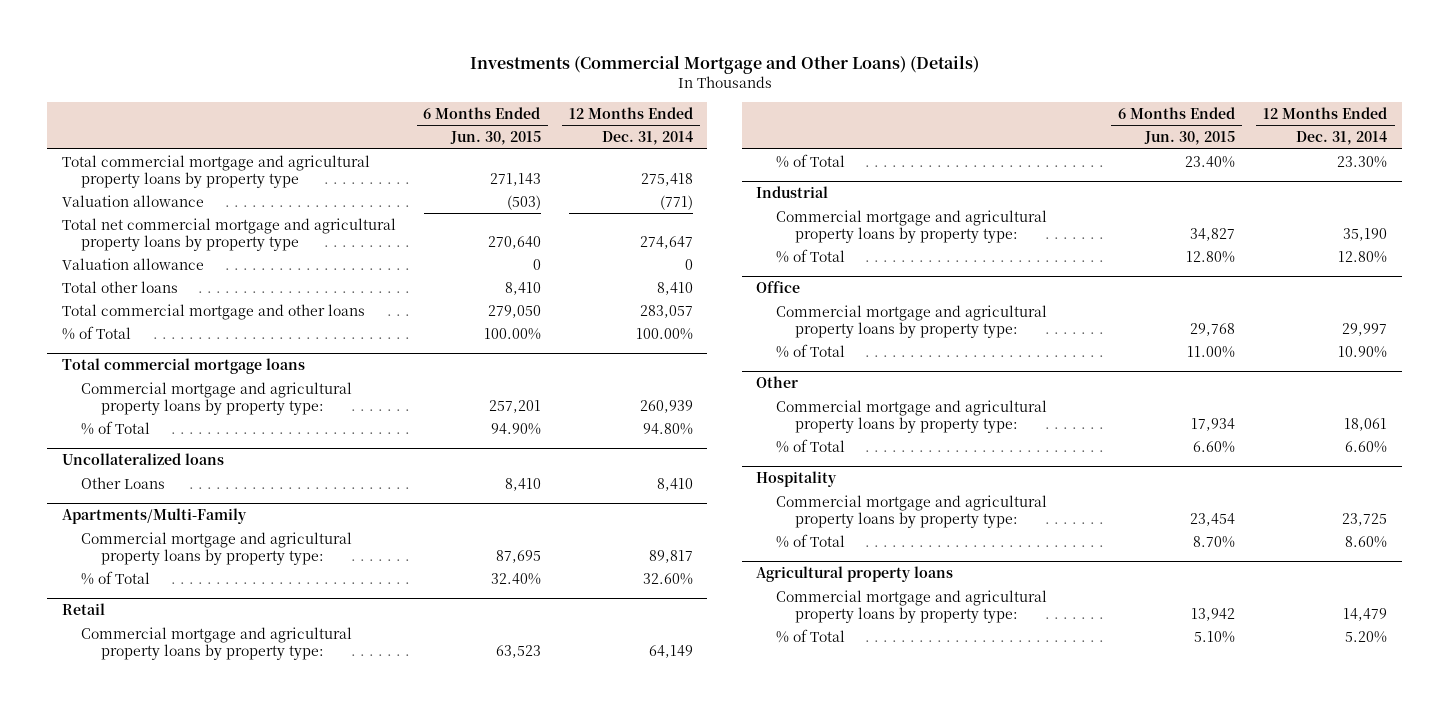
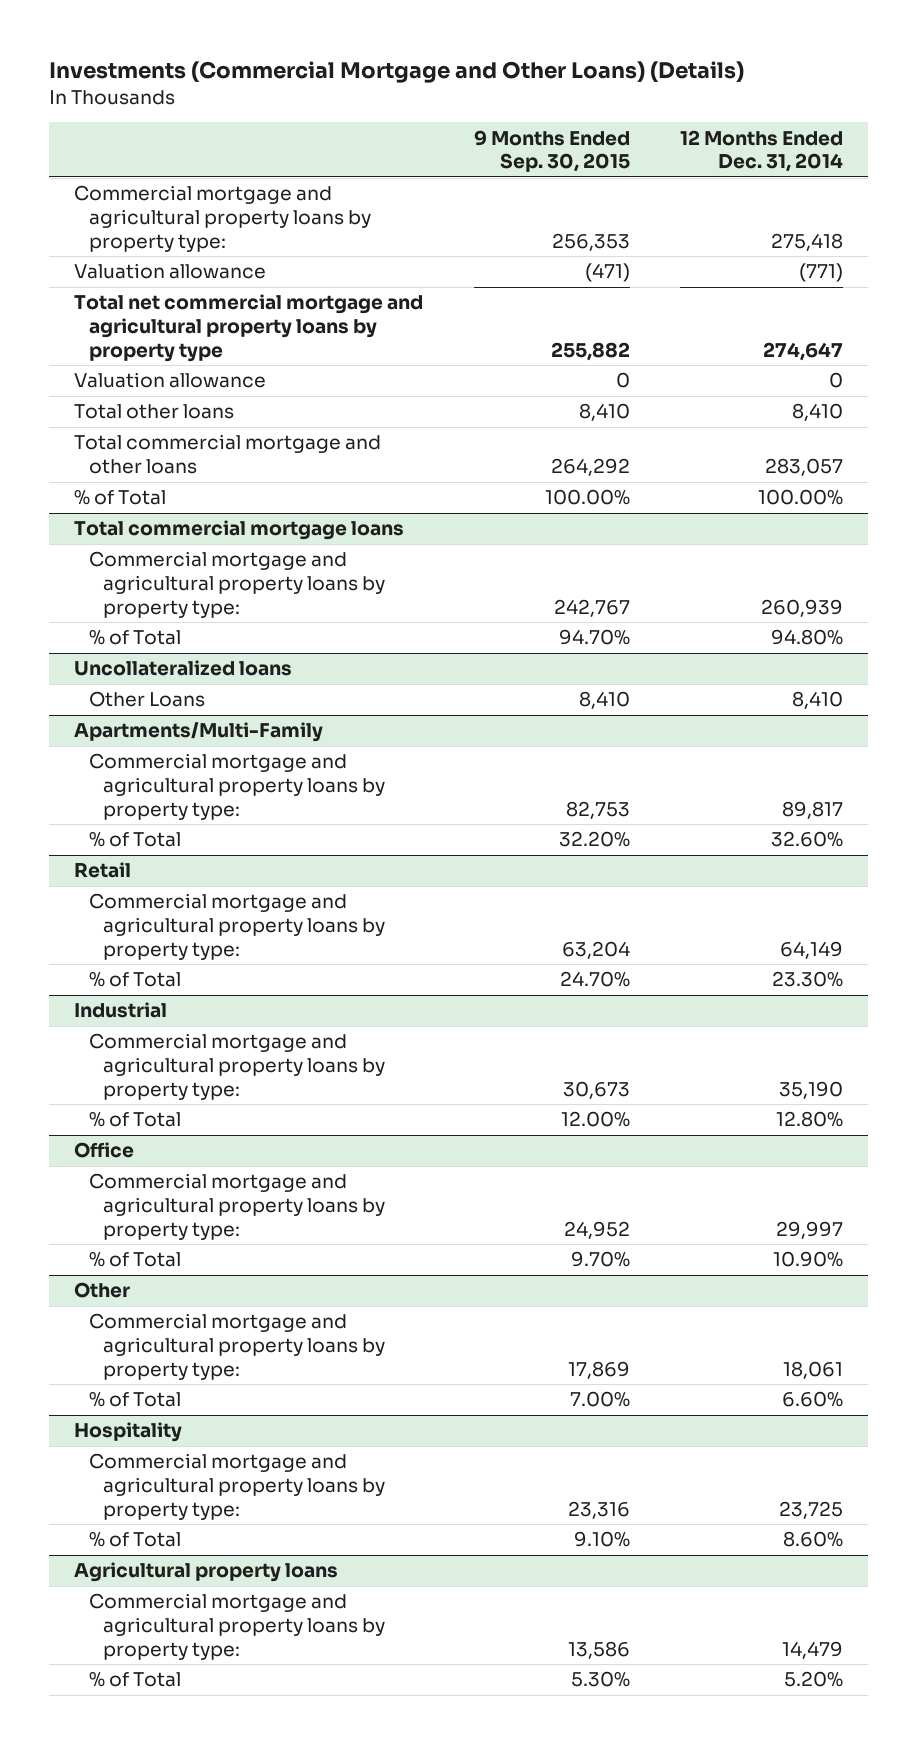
- | 6 Months Ended Jun. 30, 2015 | 12 Months Ended Dec. 31, 2014
+ | 9 Months Ended Sep. 30, 2015 | 12 Months Ended Dec. 31, 2014
- Total commercial mortgage and agricultural property loans by property type | 271,143 | 275,418
+ Commercial mortgage and agricultural property loans by property type: | 256,353 | 275,418

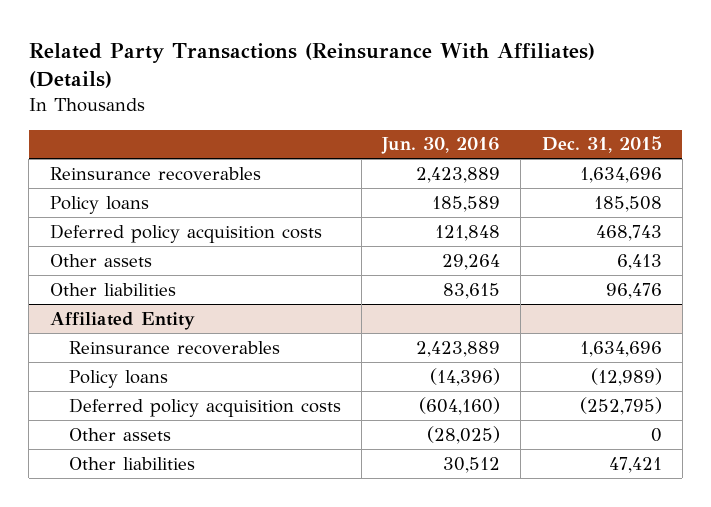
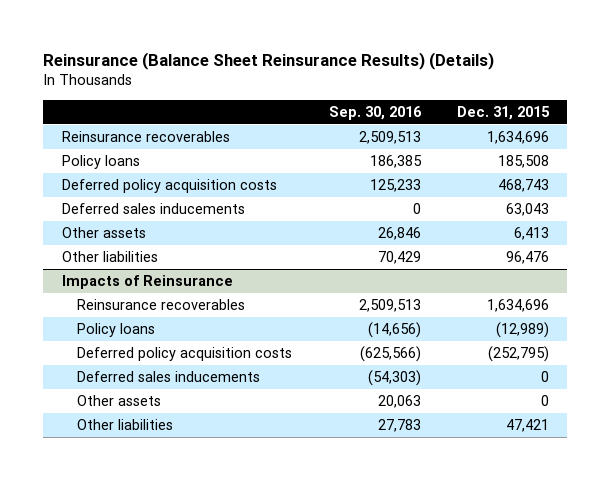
- Related Party Transactions (Reinsurance With Affiliates) (Details)
+ Reinsurance (Balance Sheet Reinsurance Results) (Details)
- | Jun. 30, 2016 | Dec. 31, 2015
+ | Sep. 30, 2016 | Dec. 31, 2015
+ Deferred sales inducements | 0 | 63,043
- Affiliated Entity
+ Impacts of Reinsurance
+ Deferred sales inducements | (54,303) | 0

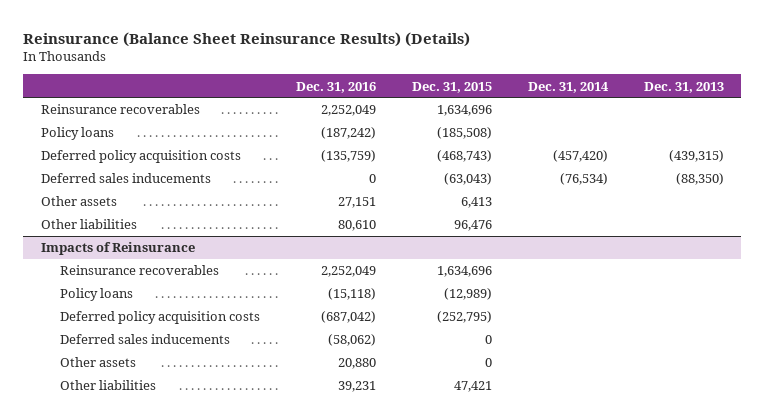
- | Sep. 30, 2016 | Dec. 31, 2015
+ | Dec. 31, 2016 | Dec. 31, 2015 | Dec. 31, 2014 | Dec. 31, 2013
- Policy loans | 186,385 | 185,508
- Deferred policy acquisition costs | 125,233 | 468,743
- Deferred sales inducements | 0 | 63,043
+ Policy loans | (187,242) | (185,508) | |
+ Deferred policy acquisition costs | (135,759) | (468,743) | (457,420) | (439,315)
+ Deferred sales inducements | 0 | (63,043) | (76,534) | (88,350)

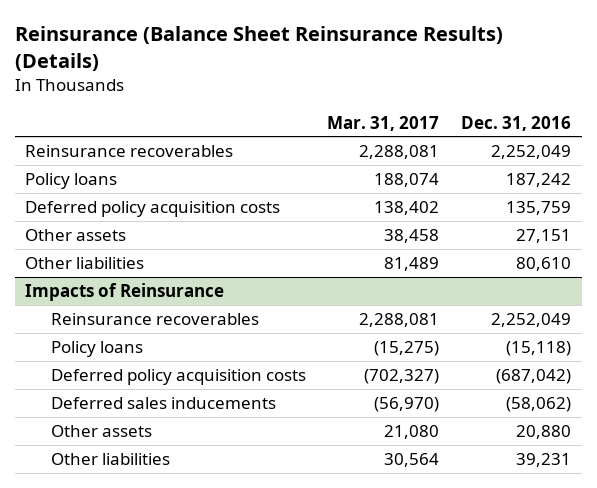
- | Dec. 31, 2016 | Dec. 31, 2015 | Dec. 31, 2014 | Dec. 31, 2013
+ | Mar. 31, 2017 | Dec. 31, 2016
- Policy loans | (187,242) | (185,508) | |
- Deferred policy acquisition costs | (135,759) | (468,743) | (457,420) | (439,315)
- Deferred sales inducements | 0 | (63,043) | (76,534) | (88,350)
+ Policy loans | 188,074 | 187,242
+ Deferred policy acquisition costs | 138,402 | 135,759

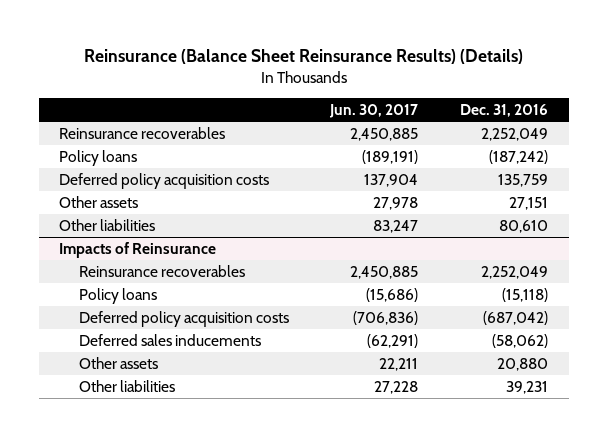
- | Mar. 31, 2017 | Dec. 31, 2016
+ | Jun. 30, 2017 | Dec. 31, 2016
- Policy loans | 188,074 | 187,242
+ Policy loans | (189,191) | (187,242)

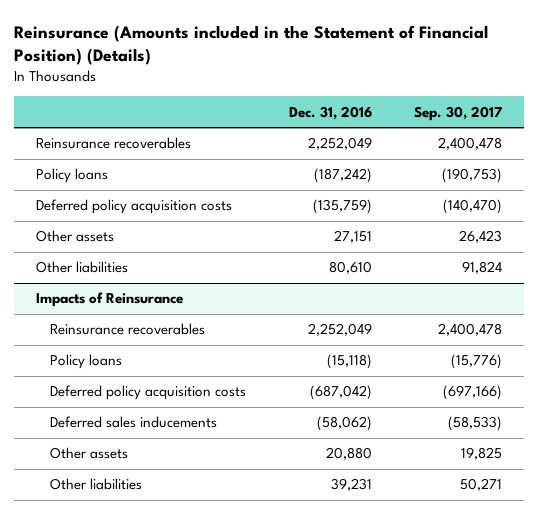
- Reinsurance (Balance Sheet Reinsurance Results) (Details)
+ Reinsurance (Amounts included in the Statement of Financial Position) (Details)
- | Jun. 30, 2017 | Dec. 31, 2016
+ | Dec. 31, 2016 | Sep. 30, 2017
- Deferred policy acquisition costs | 137,904 | 135,759
+ Deferred policy acquisition costs | (135,759) | (140,470)

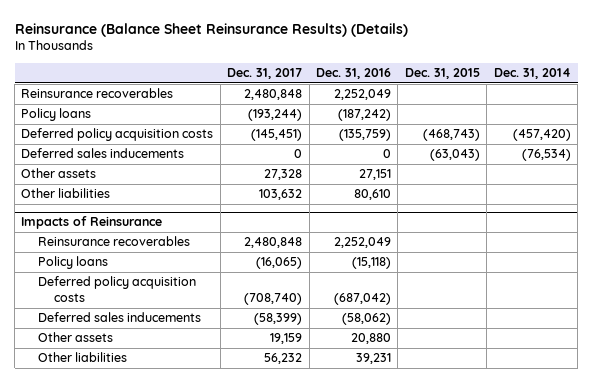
- Reinsurance (Amounts included in the Statement of Financial Position) (Details)
+ Reinsurance (Balance Sheet Reinsurance Results) (Details)
- | Dec. 31, 2016 | Sep. 30, 2017
+ | Dec. 31, 2017 | Dec. 31, 2016 | Dec. 31, 2015 | Dec. 31, 2014
+ Deferred sales inducements | 0 | 0 | (63,043) | (76,534)

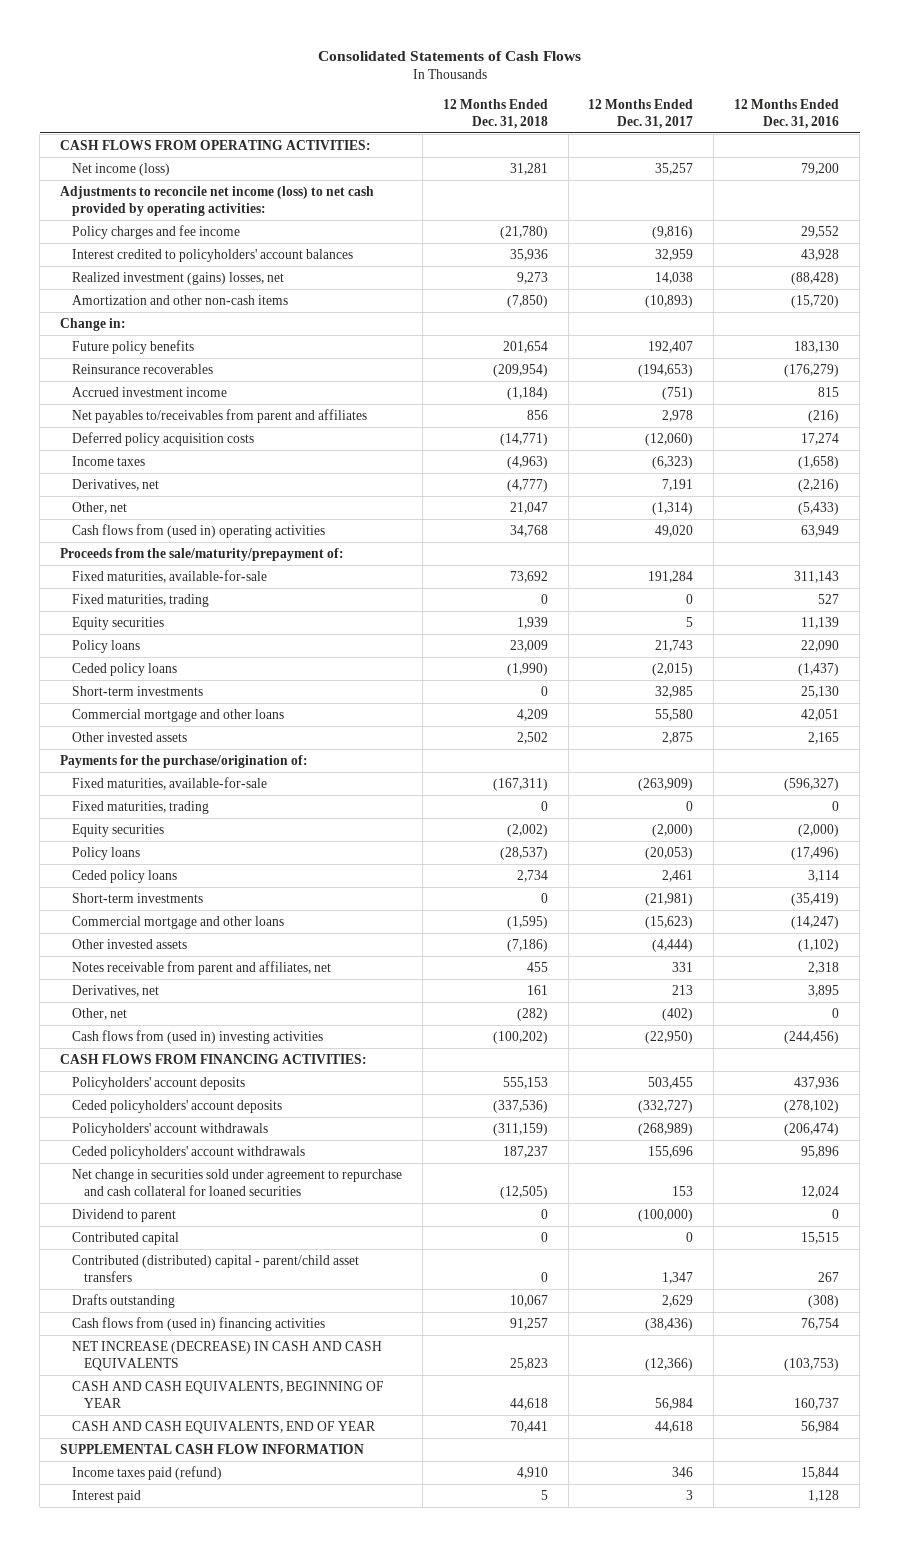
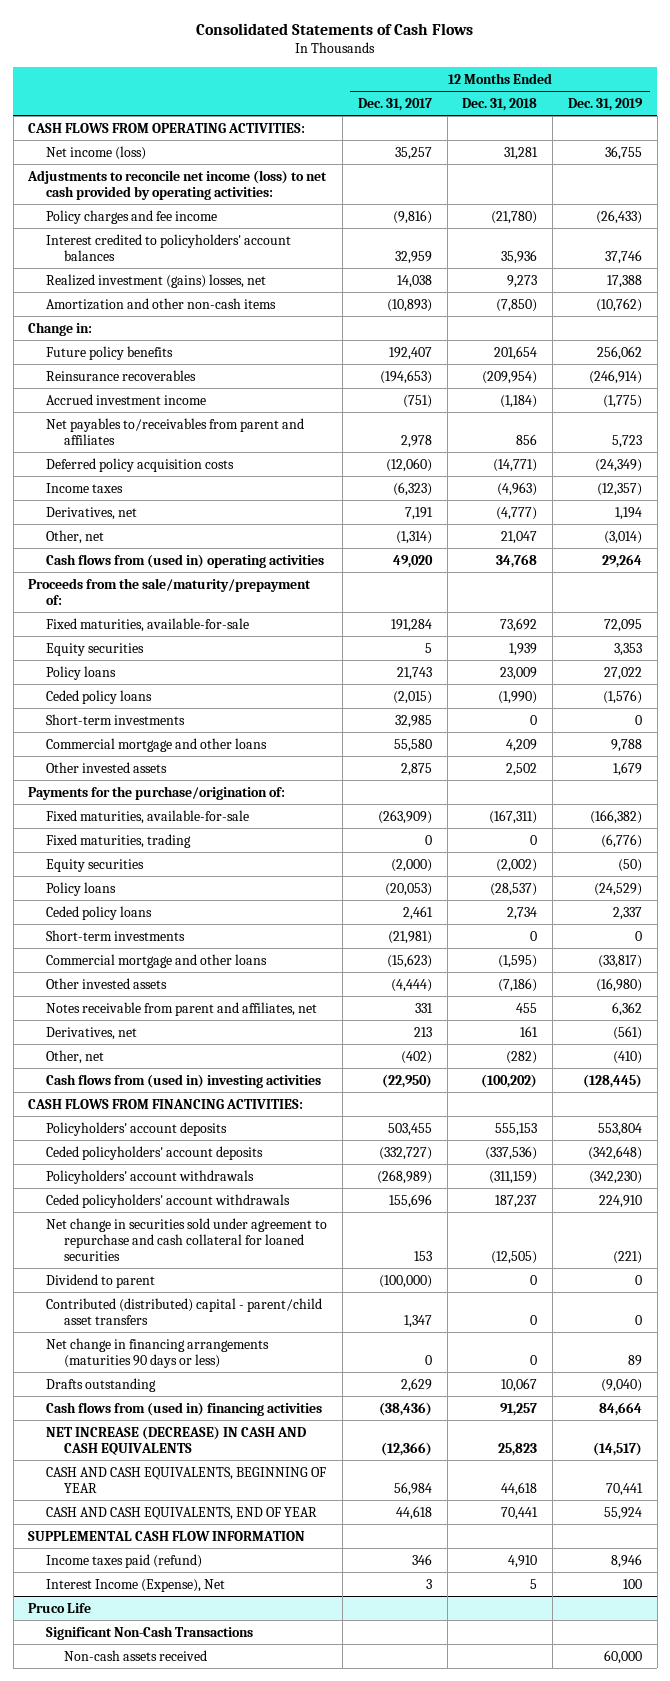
- | 12 Months Ended Dec. 31, 2018 | 12 Months Ended Dec. 31, 2017 | 12 Months Ended Dec. 31, 2016
+ | 12 Months Ended Dec. 31, 2017 | 12 Months Ended Dec. 31, 2018 | 12 Months Ended Dec. 31, 2019
- Fixed maturities, trading | 0 | 0 | 527
- Contributed capital | 0 | 0 | 15,515
+ Net change in financing arrangements (maturities 90 days or less) | 0 | 0 | 89
- Interest paid | 5 | 3 | 1,128
+ Interest Income (Expense), Net | 3 | 5 | 100
+ Pruco Life
+ Significant Non-Cash Transactions
+ Non-cash assets received | | | 60,000

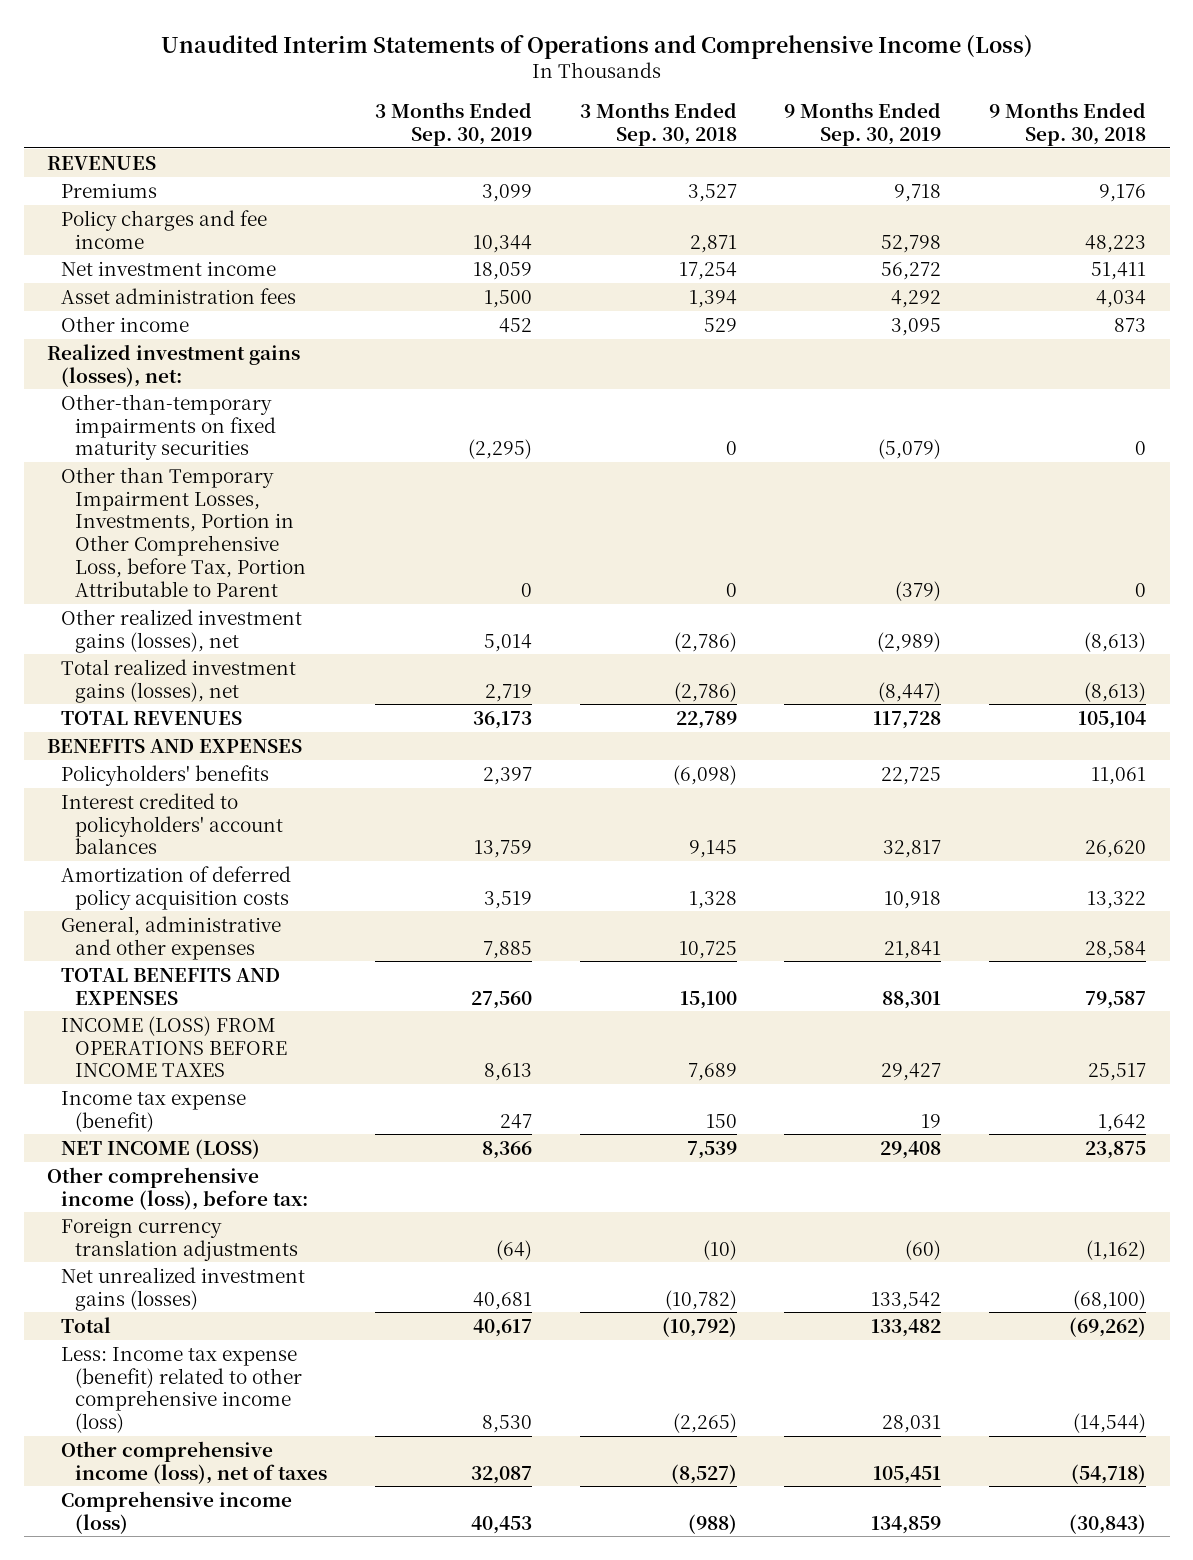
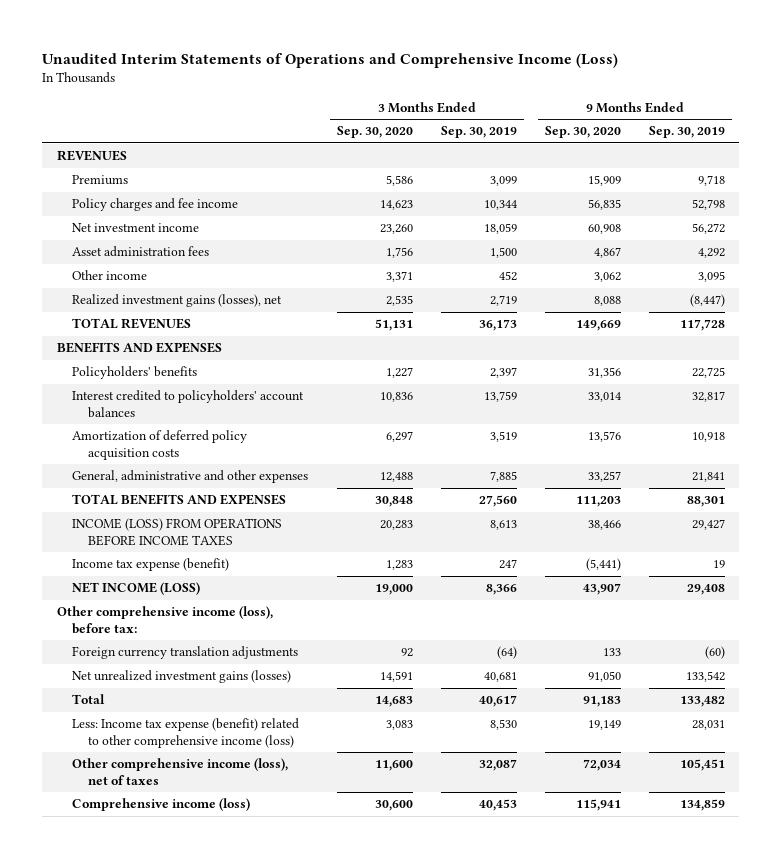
- | 3 Months Ended Sep. 30, 2019 | 3 Months Ended Sep. 30, 2018 | 9 Months Ended Sep. 30, 2019 | 9 Months Ended Sep. 30, 2018
+ | 3 Months Ended Sep. 30, 2020 | 3 Months Ended Sep. 30, 2019 | 9 Months Ended Sep. 30, 2020 | 9 Months Ended Sep. 30, 2019
- Realized investment gains (losses), net:
- Other-than-temporary impairments on fixed maturity securities | (2,295) | 0 | (5,079) | 0
- Other than Temporary Impairment Losses, Investments, Portion in Other Comprehensive Loss, before Tax, Portion Attributable to Parent | 0 | 0 | (379) | 0
- Other realized investment gains (losses), net | 5,014 | (2,786) | (2,989) | (8,613)
- Total realized investment gains (losses), net | 2,719 | (2,786) | (8,447) | (8,613)
+ Realized investment gains (losses), net | 2,535 | 2,719 | 8,088 | (8,447)

